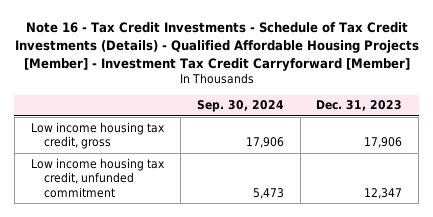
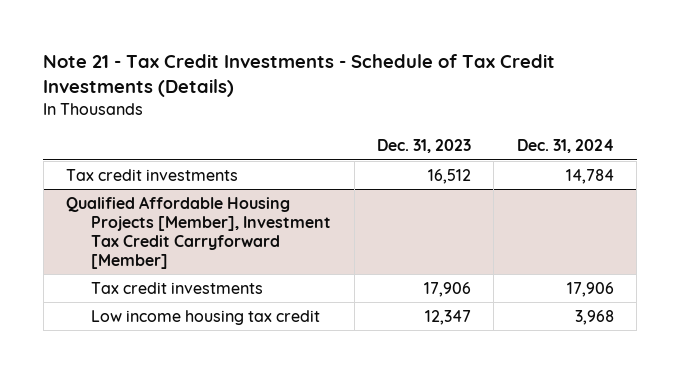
- Note 16 - Tax Credit Investments - Schedule of Tax Credit Investments (Details) - Qualified Affordable Housing Projects [Member] - Investment Tax Credit Carryforward [Member]
+ Note 21 - Tax Credit Investments - Schedule of Tax Credit Investments (Details)
- | Sep. 30, 2024 | Dec. 31, 2023
+ | Dec. 31, 2023 | Dec. 31, 2024
- Low income housing tax credit, gross | 17,906 | 17,906
- Low income housing tax credit, unfunded commitment | 5,473 | 12,347
+ Tax credit investments | 16,512 | 14,784
+ Qualified Affordable Housing Projects [Member], Investment Tax Credit Carryforward [Member]
+ Tax credit investments | 17,906 | 17,906
+ Low income housing tax credit | 12,347 | 3,968

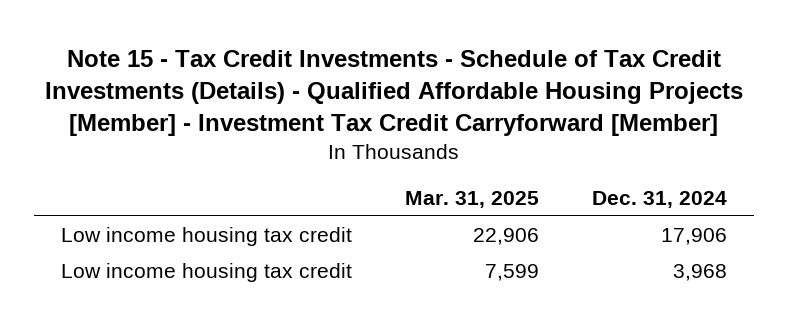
- Note 21 - Tax Credit Investments - Schedule of Tax Credit Investments (Details)
+ Note 15 - Tax Credit Investments - Schedule of Tax Credit Investments (Details) - Qualified Affordable Housing Projects [Member] - Investment Tax Credit Carryforward [Member]
- | Dec. 31, 2023 | Dec. 31, 2024
+ | Mar. 31, 2025 | Dec. 31, 2024
- Tax credit investments | 16,512 | 14,784
- Qualified Affordable Housing Projects [Member], Investment Tax Credit Carryforward [Member]
- Tax credit investments | 17,906 | 17,906
+ Low income housing tax credit | 22,906 | 17,906

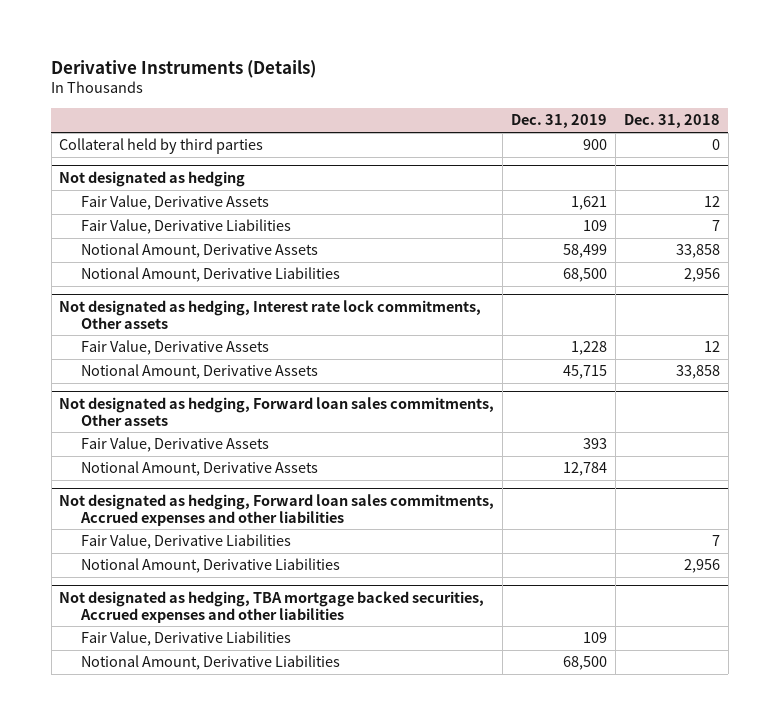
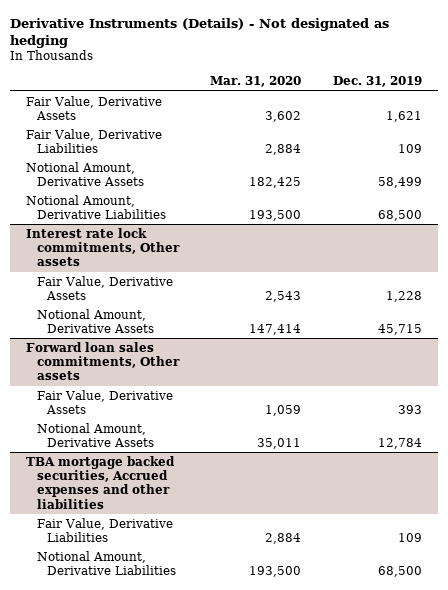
- Derivative Instruments (Details)
+ Derivative Instruments (Details) - Not designated as hedging
- | Dec. 31, 2019 | Dec. 31, 2018
+ | Mar. 31, 2020 | Dec. 31, 2019
- Collateral held by third parties | 900 | 0
- Not designated as hedging
- Not designated as hedging, Interest rate lock commitments, Other assets
+ Interest rate lock commitments, Other assets
- Not designated as hedging, Forward loan sales commitments, Other assets
+ Forward loan sales commitments, Other assets
- Not designated as hedging, Forward loan sales commitments, Accrued expenses and other liabilities
- Fair Value, Derivative Liabilities | | 7
- Notional Amount, Derivative Liabilities | | 2,956
- Not designated as hedging, TBA mortgage backed securities, Accrued expenses and other liabilities
+ TBA mortgage backed securities, Accrued expenses and other liabilities

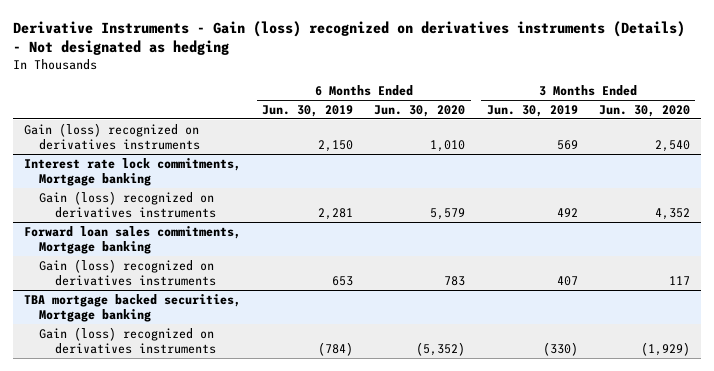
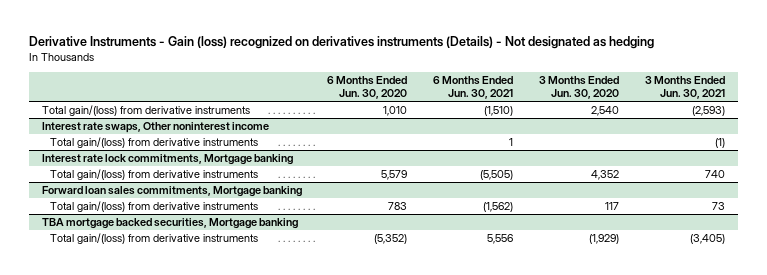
- | 6 Months Ended Jun. 30, 2019 | 6 Months Ended Jun. 30, 2020 | 3 Months Ended Jun. 30, 2019 | 3 Months Ended Jun. 30, 2020
+ | 6 Months Ended Jun. 30, 2020 | 6 Months Ended Jun. 30, 2021 | 3 Months Ended Jun. 30, 2020 | 3 Months Ended Jun. 30, 2021
- Gain (loss) recognized on derivatives instruments | 2,150 | 1,010 | 569 | 2,540
+ Total gain/(loss) from derivative instruments | 1,010 | (1,510) | 2,540 | (2,593)
+ Interest rate swaps, Other noninterest income
+ Total gain/(loss) from derivative instruments | | 1 | | (1)
@ Interest rate lock commitments, Mortgage banking
- Gain (loss) recognized on derivatives instruments | 2,281 | 5,579 | 492 | 4,352
+ Total gain/(loss) from derivative instruments | 5,579 | (5,505) | 4,352 | 740
@ Forward loan sales commitments, Mortgage banking
- Gain (loss) recognized on derivatives instruments | 653 | 783 | 407 | 117
+ Total gain/(loss) from derivative instruments | 783 | (1,562) | 117 | 73
@ TBA mortgage backed securities, Mortgage banking
- Gain (loss) recognized on derivatives instruments | (784) | (5,352) | (330) | (1,929)
+ Total gain/(loss) from derivative instruments | (5,352) | 5,556 | (1,929) | (3,405)

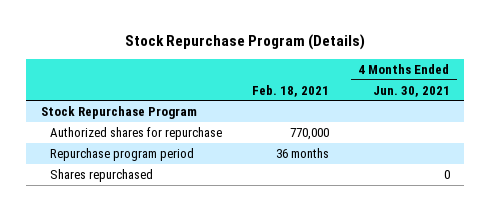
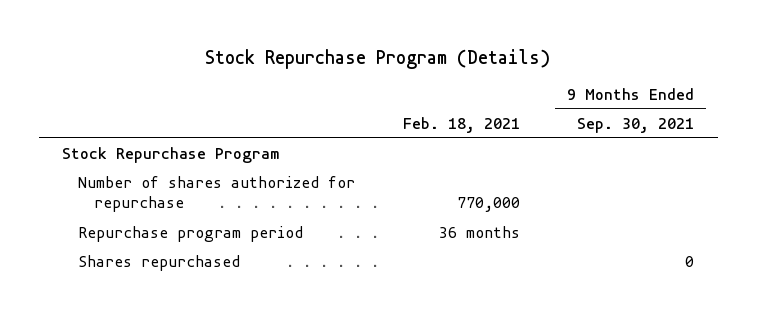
- | Feb. 18, 2021 | 4 Months Ended Jun. 30, 2021
+ | Feb. 18, 2021 | 9 Months Ended Sep. 30, 2021
- Authorized shares for repurchase | 770,000 |
+ Number of shares authorized for repurchase | 770,000 |

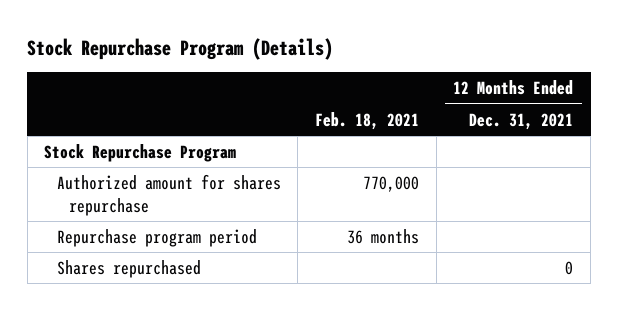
- | Feb. 18, 2021 | 9 Months Ended Sep. 30, 2021
+ | Feb. 18, 2021 | 12 Months Ended Dec. 31, 2021
- Number of shares authorized for repurchase | 770,000 |
+ Authorized amount for shares repurchase | 770,000 |

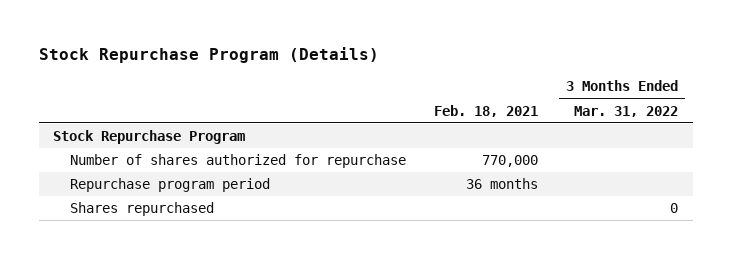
- | Feb. 18, 2021 | 12 Months Ended Dec. 31, 2021
+ | Feb. 18, 2021 | 3 Months Ended Mar. 31, 2022
- Authorized amount for shares repurchase | 770,000 |
+ Number of shares authorized for repurchase | 770,000 |

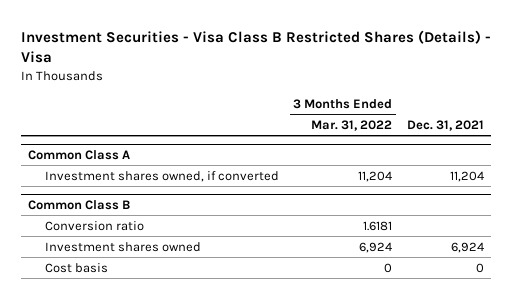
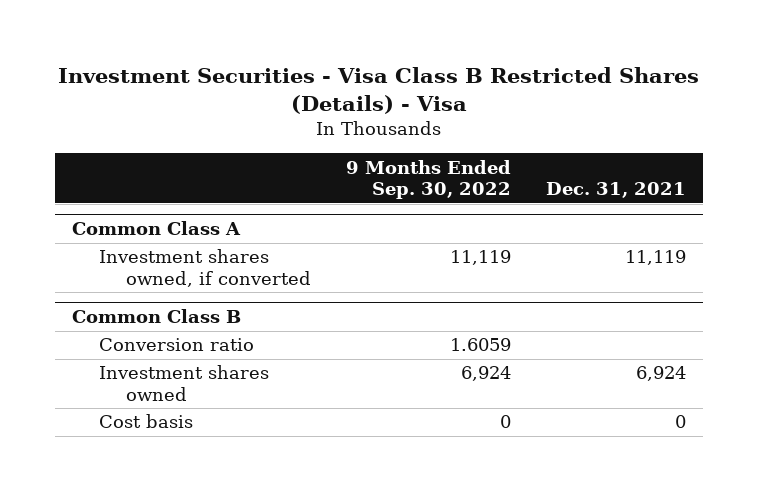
- | 3 Months Ended Mar. 31, 2022 | Dec. 31, 2021
+ | 9 Months Ended Sep. 30, 2022 | Dec. 31, 2021
@ Common Class A
- Investment shares owned, if converted | 11,204 | 11,204
+ Investment shares owned, if converted | 11,119 | 11,119

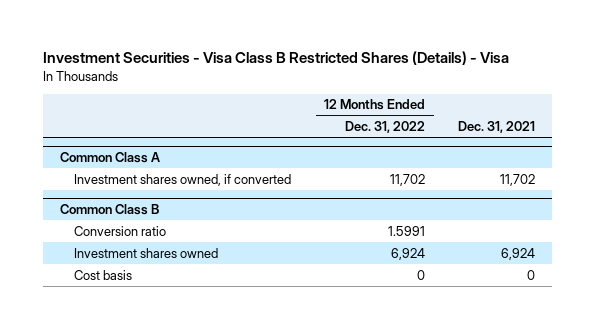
- | 9 Months Ended Sep. 30, 2022 | Dec. 31, 2021
+ | 12 Months Ended Dec. 31, 2022 | Dec. 31, 2021
@ Common Class A
- Investment shares owned, if converted | 11,119 | 11,119
+ Investment shares owned, if converted | 11,702 | 11,702

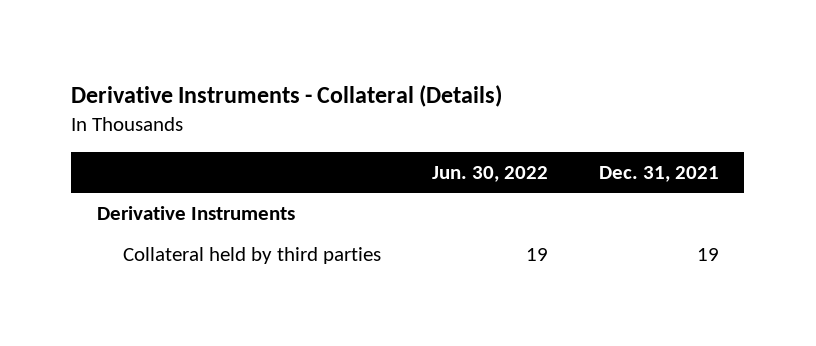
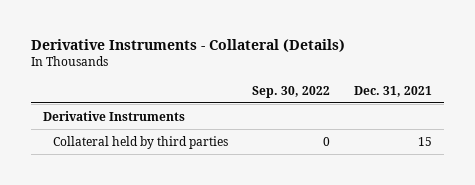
- | Jun. 30, 2022 | Dec. 31, 2021
+ | Sep. 30, 2022 | Dec. 31, 2021
- Collateral held by third parties | 19 | 19
+ Collateral held by third parties | 0 | 15

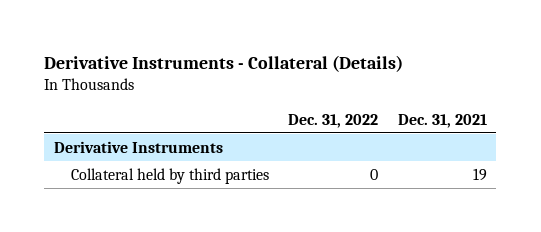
- | Sep. 30, 2022 | Dec. 31, 2021
+ | Dec. 31, 2022 | Dec. 31, 2021
- Collateral held by third parties | 0 | 15
+ Collateral held by third parties | 0 | 19

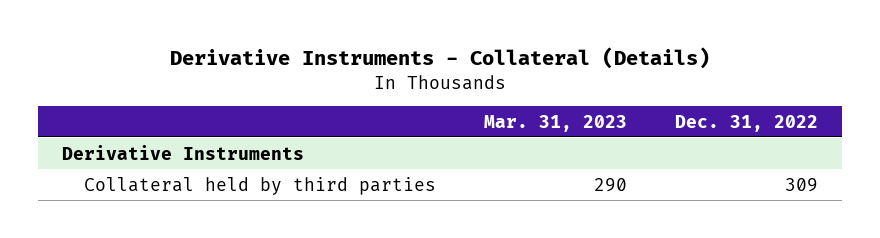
- | Dec. 31, 2022 | Dec. 31, 2021
+ | Mar. 31, 2023 | Dec. 31, 2022
- Collateral held by third parties | 0 | 19
+ Collateral held by third parties | 290 | 309

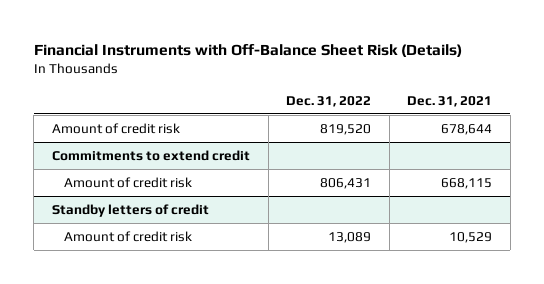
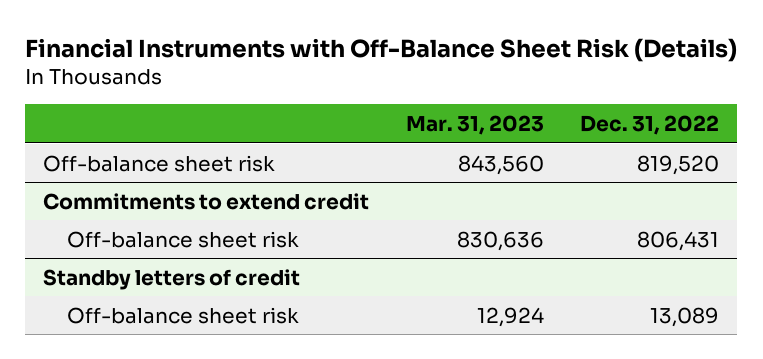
- | Dec. 31, 2022 | Dec. 31, 2021
+ | Mar. 31, 2023 | Dec. 31, 2022
- Amount of credit risk | 819,520 | 678,644
+ Off-balance sheet risk | 843,560 | 819,520
@ Commitments to extend credit
- Amount of credit risk | 806,431 | 668,115
+ Off-balance sheet risk | 830,636 | 806,431
@ Standby letters of credit
- Amount of credit risk | 13,089 | 10,529
+ Off-balance sheet risk | 12,924 | 13,089

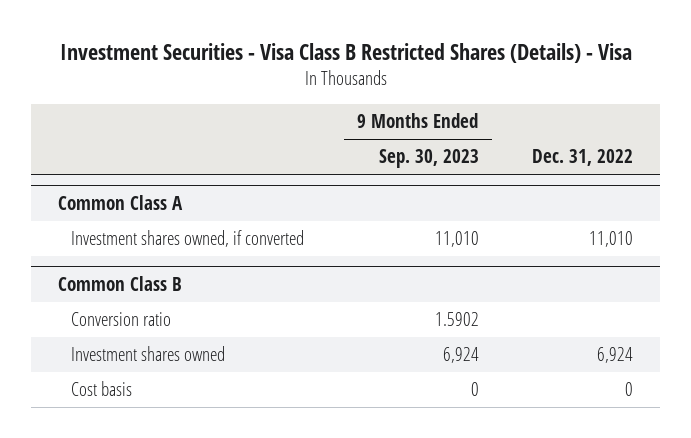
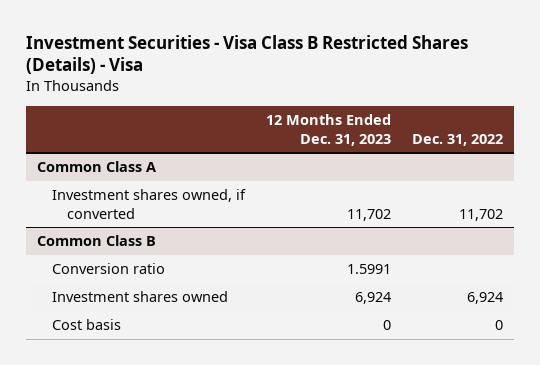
- | 9 Months Ended Sep. 30, 2023 | Dec. 31, 2022
+ | 12 Months Ended Dec. 31, 2023 | Dec. 31, 2022
@ Common Class A
- Investment shares owned, if converted | 11,010 | 11,010
+ Investment shares owned, if converted | 11,702 | 11,702

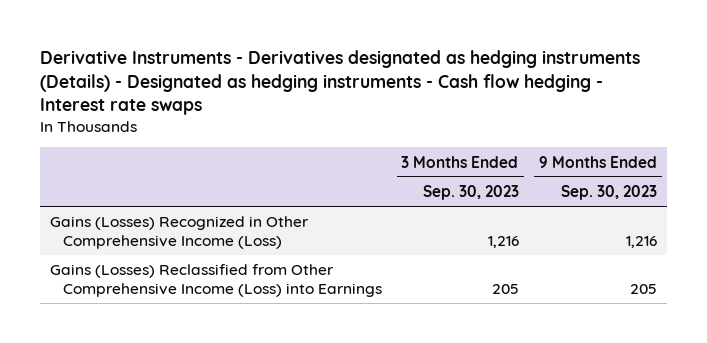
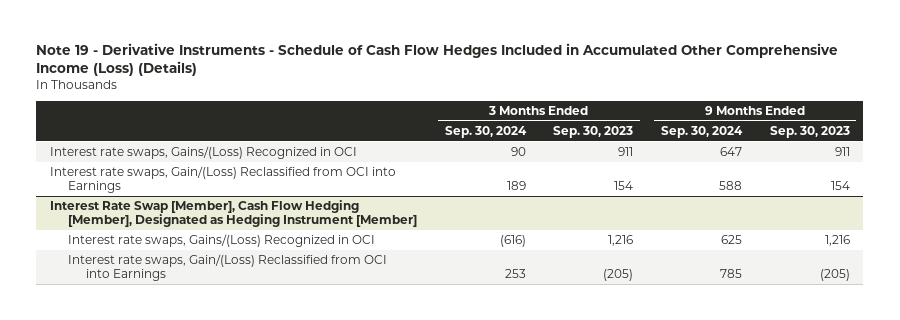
- Derivative Instruments - Derivatives designated as hedging instruments (Details) - Designated as hedging instruments - Cash flow hedging - Interest rate swaps
+ Note 19 - Derivative Instruments - Schedule of Cash Flow Hedges Included in Accumulated Other Comprehensive Income (Loss) (Details)
- | 3 Months Ended Sep. 30, 2023 | 9 Months Ended Sep. 30, 2023
+ | 3 Months Ended Sep. 30, 2024 | 3 Months Ended Sep. 30, 2023 | 9 Months Ended Sep. 30, 2024 | 9 Months Ended Sep. 30, 2023
- Gains (Losses) Recognized in Other Comprehensive Income (Loss) | 1,216 | 1,216
- Gains (Losses) Reclassified from Other Comprehensive Income (Loss) into Earnings | 205 | 205
+ Interest rate swaps, Gains/(Loss) Recognized in OCI | 90 | 911 | 647 | 911
+ Interest rate swaps, Gain/(Loss) Reclassified from OCI into Earnings | 189 | 154 | 588 | 154
+ Interest Rate Swap [Member], Cash Flow Hedging [Member], Designated as Hedging Instrument [Member]
+ Interest rate swaps, Gains/(Loss) Recognized in OCI | (616) | 1,216 | 625 | 1,216
+ Interest rate swaps, Gain/(Loss) Reclassified from OCI into Earnings | 253 | (205) | 785 | (205)

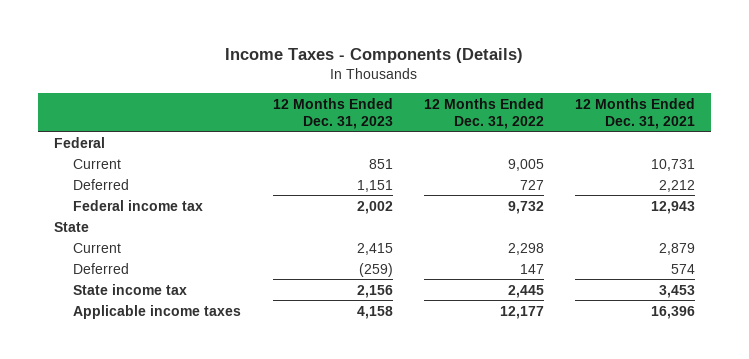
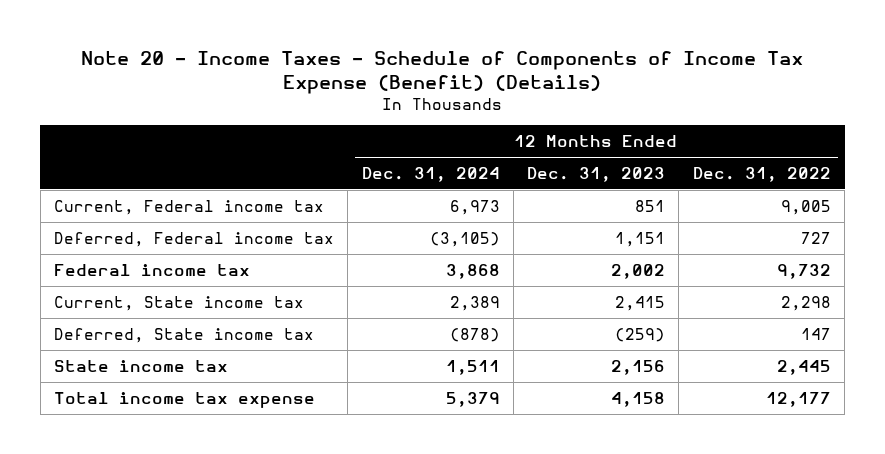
- Income Taxes - Components (Details)
+ Note 20 - Income Taxes - Schedule of Components of Income Tax Expense (Benefit) (Details)
- | 12 Months Ended Dec. 31, 2023 | 12 Months Ended Dec. 31, 2022 | 12 Months Ended Dec. 31, 2021
+ | 12 Months Ended Dec. 31, 2024 | 12 Months Ended Dec. 31, 2023 | 12 Months Ended Dec. 31, 2022
- Federal
- Current | 851 | 9,005 | 10,731
- Deferred | 1,151 | 727 | 2,212
+ Current, Federal income tax | 6,973 | 851 | 9,005
+ Deferred, Federal income tax | (3,105) | 1,151 | 727
- State
- Current | 2,415 | 2,298 | 2,879
- Deferred | (259) | 147 | 574
+ Current, State income tax | 2,389 | 2,415 | 2,298
+ Deferred, State income tax | (878) | (259) | 147
- Applicable income taxes | 4,158 | 12,177 | 16,396
+ Total income tax expense | 5,379 | 4,158 | 12,177

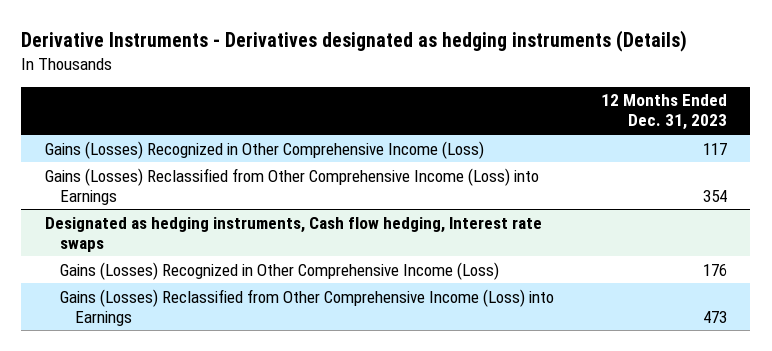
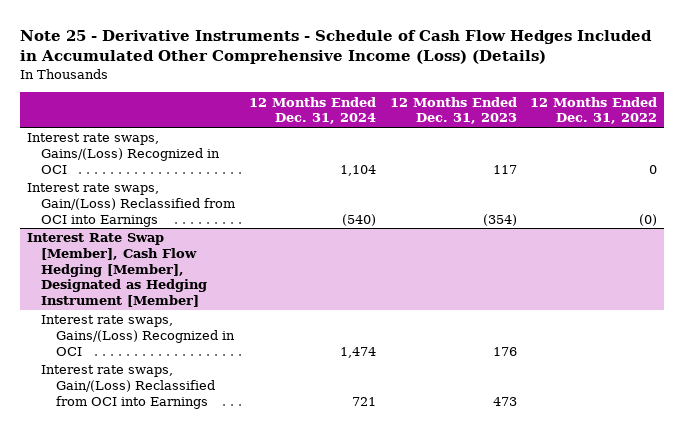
- Derivative Instruments - Derivatives designated as hedging instruments (Details)
+ Note 25 - Derivative Instruments - Schedule of Cash Flow Hedges Included in Accumulated Other Comprehensive Income (Loss) (Details)
- | 12 Months Ended Dec. 31, 2023
+ | 12 Months Ended Dec. 31, 2024 | 12 Months Ended Dec. 31, 2023 | 12 Months Ended Dec. 31, 2022
- Gains (Losses) Recognized in Other Comprehensive Income (Loss) | 117
- Gains (Losses) Reclassified from Other Comprehensive Income (Loss) into Earnings | 354
- Designated as hedging instruments, Cash flow hedging, Interest rate swaps
- Gains (Losses) Recognized in Other Comprehensive Income (Loss) | 176
- Gains (Losses) Reclassified from Other Comprehensive Income (Loss) into Earnings | 473
+ Interest rate swaps, Gains/(Loss) Recognized in OCI | 1,104 | 117 | 0
+ Interest rate swaps, Gain/(Loss) Reclassified from OCI into Earnings | (540) | (354) | (0)
+ Interest Rate Swap [Member], Cash Flow Hedging [Member], Designated as Hedging Instrument [Member]
+ Interest rate swaps, Gains/(Loss) Recognized in OCI | 1,474 | 176 |
+ Interest rate swaps, Gain/(Loss) Reclassified from OCI into Earnings | 721 | 473 |

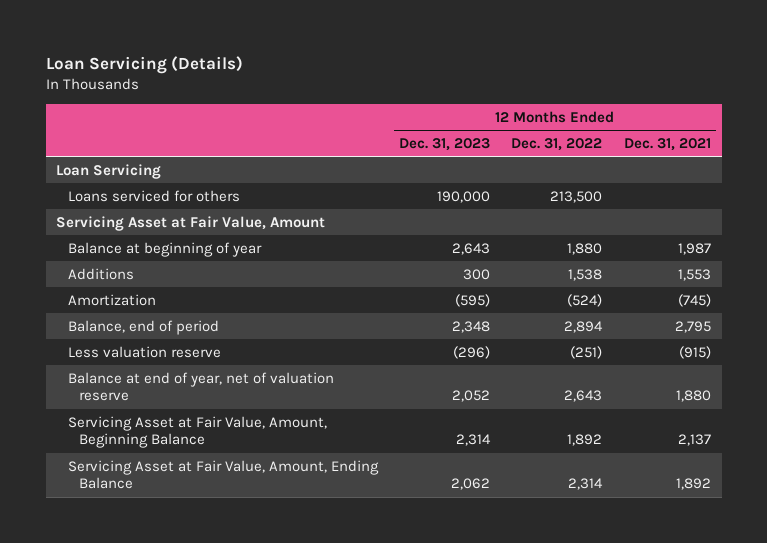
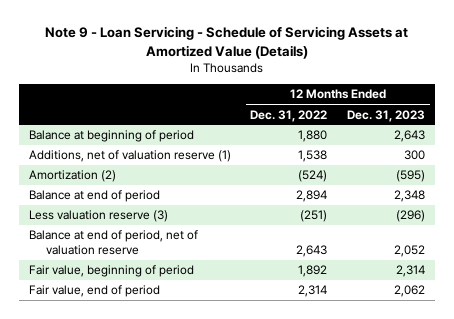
- Loan Servicing (Details)
+ Note 9 - Loan Servicing - Schedule of Servicing Assets at Amortized Value (Details)
- | 12 Months Ended Dec. 31, 2023 | 12 Months Ended Dec. 31, 2022 | 12 Months Ended Dec. 31, 2021
+ | 12 Months Ended Dec. 31, 2022 | 12 Months Ended Dec. 31, 2023
- Loan Servicing
- Loans serviced for others | 190,000 | 213,500 |
- Servicing Asset at Fair Value, Amount
- Balance at beginning of year | 2,643 | 1,880 | 1,987
- Additions | 300 | 1,538 | 1,553
- Amortization | (595) | (524) | (745)
- Balance, end of period | 2,348 | 2,894 | 2,795
- Less valuation reserve | (296) | (251) | (915)
- Balance at end of year, net of valuation reserve | 2,052 | 2,643 | 1,880
- Servicing Asset at Fair Value, Amount, Beginning Balance | 2,314 | 1,892 | 2,137
- Servicing Asset at Fair Value, Amount, Ending Balance | 2,062 | 2,314 | 1,892
+ Balance at beginning of period | 1,880 | 2,643
+ Additions, net of valuation reserve (1) | 1,538 | 300
+ Amortization (2) | (524) | (595)
+ Balance at end of period | 2,894 | 2,348
+ Less valuation reserve (3) | (251) | (296)
+ Balance at end of period, net of valuation reserve | 2,643 | 2,052
+ Fair value, beginning of period | 1,892 | 2,314
+ Fair value, end of period | 2,314 | 2,062

